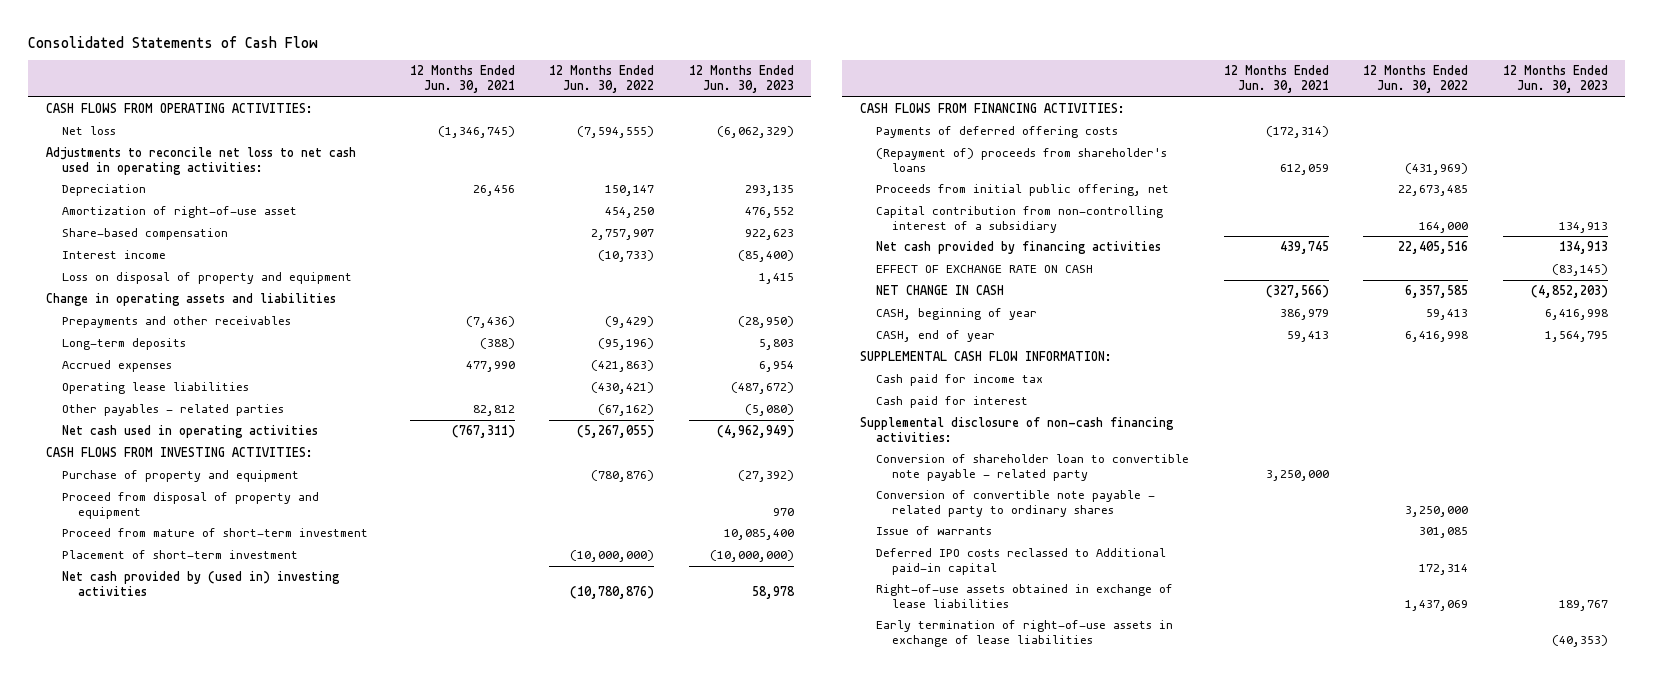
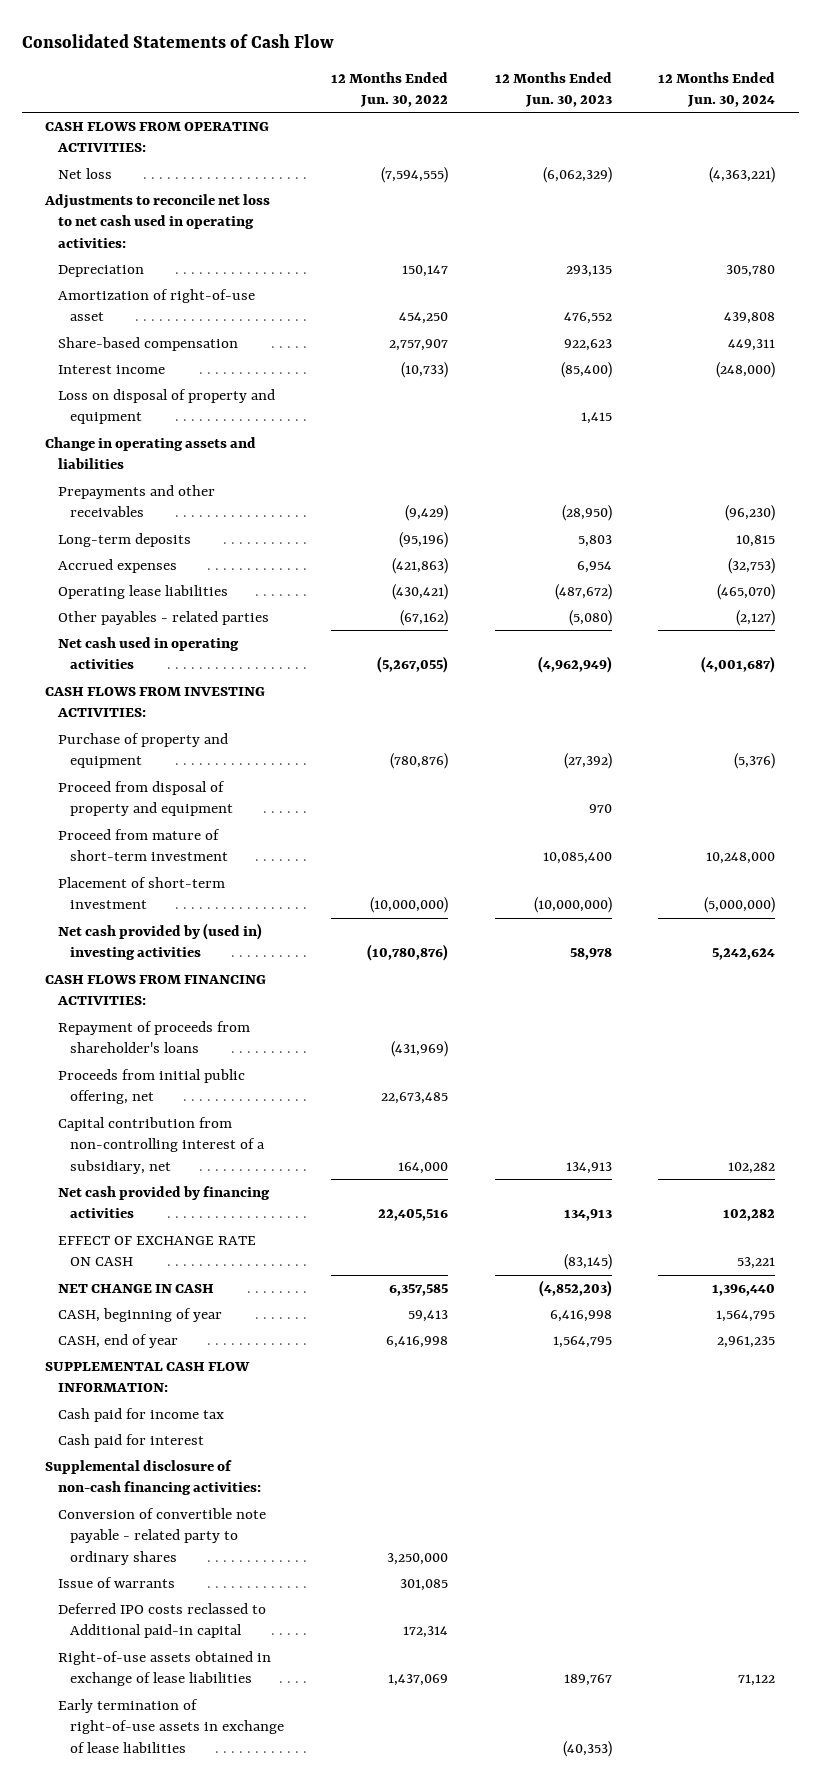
- | 12 Months Ended Jun. 30, 2021 | 12 Months Ended Jun. 30, 2022 | 12 Months Ended Jun. 30, 2023
+ | 12 Months Ended Jun. 30, 2022 | 12 Months Ended Jun. 30, 2023 | 12 Months Ended Jun. 30, 2024
- Payments of deferred offering costs | (172,314) | |
- (Repayment of) proceeds from shareholder's loans | 612,059 | (431,969) |
+ Repayment of proceeds from shareholder's loans | (431,969) | |
- Capital contribution from non-controlling interest of a subsidiary | | 164,000 | 134,913
+ Capital contribution from non-controlling interest of a subsidiary, net | 164,000 | 134,913 | 102,282
- Conversion of shareholder loan to convertible note payable - related party | 3,250,000 | |

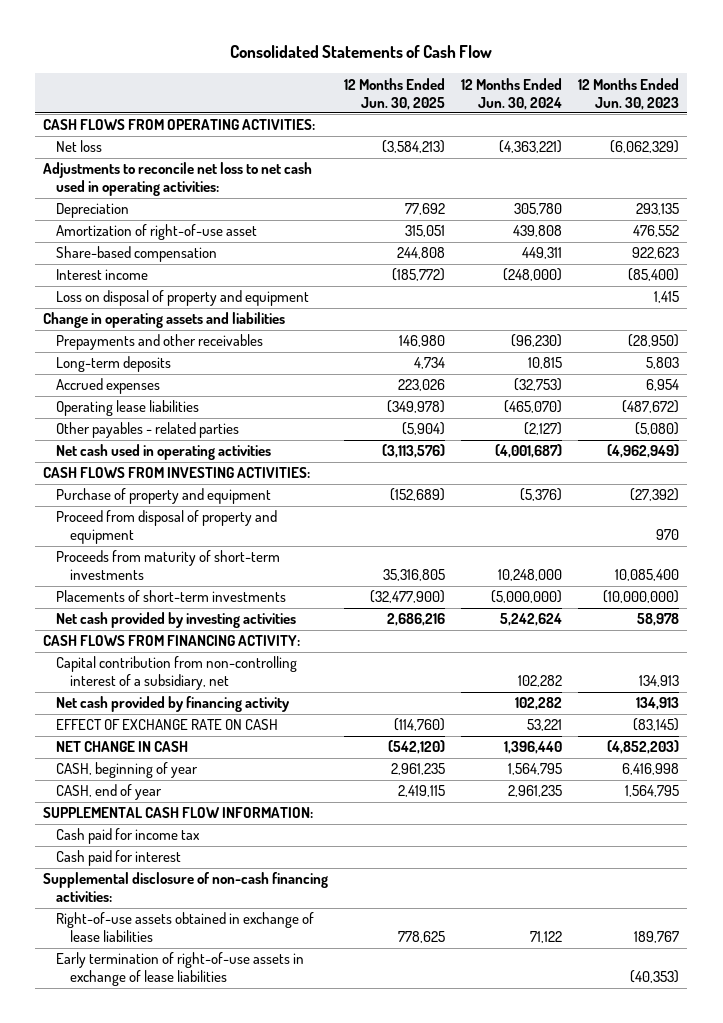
- | 12 Months Ended Jun. 30, 2022 | 12 Months Ended Jun. 30, 2023 | 12 Months Ended Jun. 30, 2024
+ | 12 Months Ended Jun. 30, 2025 | 12 Months Ended Jun. 30, 2024 | 12 Months Ended Jun. 30, 2023
- Proceed from mature of short-term investment | | 10,085,400 | 10,248,000
- Placement of short-term investment | (10,000,000) | (10,000,000) | (5,000,000)
- Net cash provided by (used in) investing activities | (10,780,876) | 58,978 | 5,242,624
- CASH FLOWS FROM FINANCING ACTIVITIES:
- Repayment of proceeds from shareholder's loans | (431,969) | |
- Proceeds from initial public offering, net | 22,673,485 | |
+ Proceeds from maturity of short-term investments | 35,316,805 | 10,248,000 | 10,085,400
+ Placements of short-term investments | (32,477,900) | (5,000,000) | (10,000,000)
+ Net cash provided by investing activities | 2,686,216 | 5,242,624 | 58,978
+ CASH FLOWS FROM FINANCING ACTIVITY:
- Net cash provided by financing activities | 22,405,516 | 134,913 | 102,282
+ Net cash provided by financing activity | | 102,282 | 134,913
- Conversion of convertible note payable - related party to ordinary shares | 3,250,000 | |
- Issue of warrants | 301,085 | |
- Deferred IPO costs reclassed to Additional paid-in capital | 172,314 | |

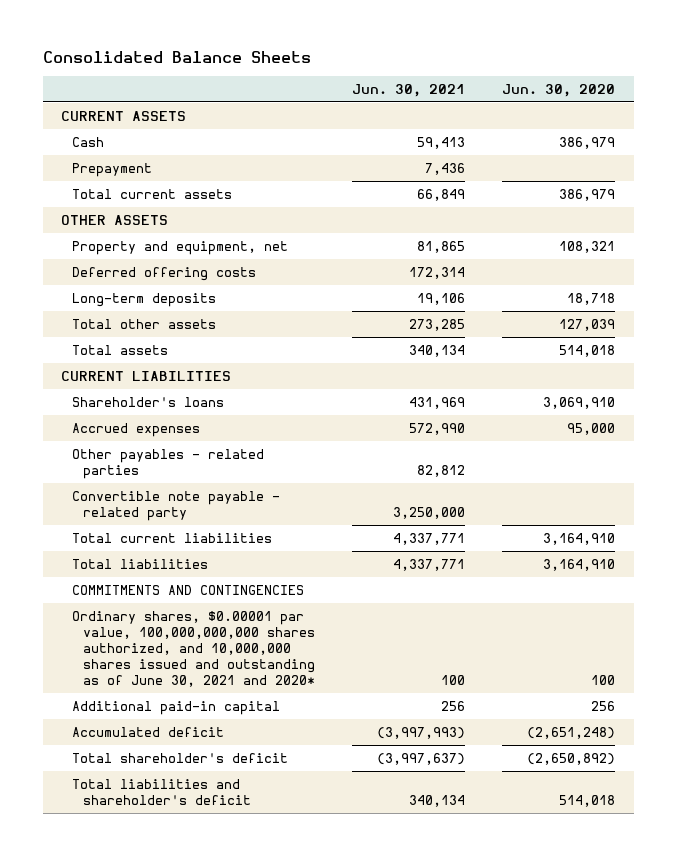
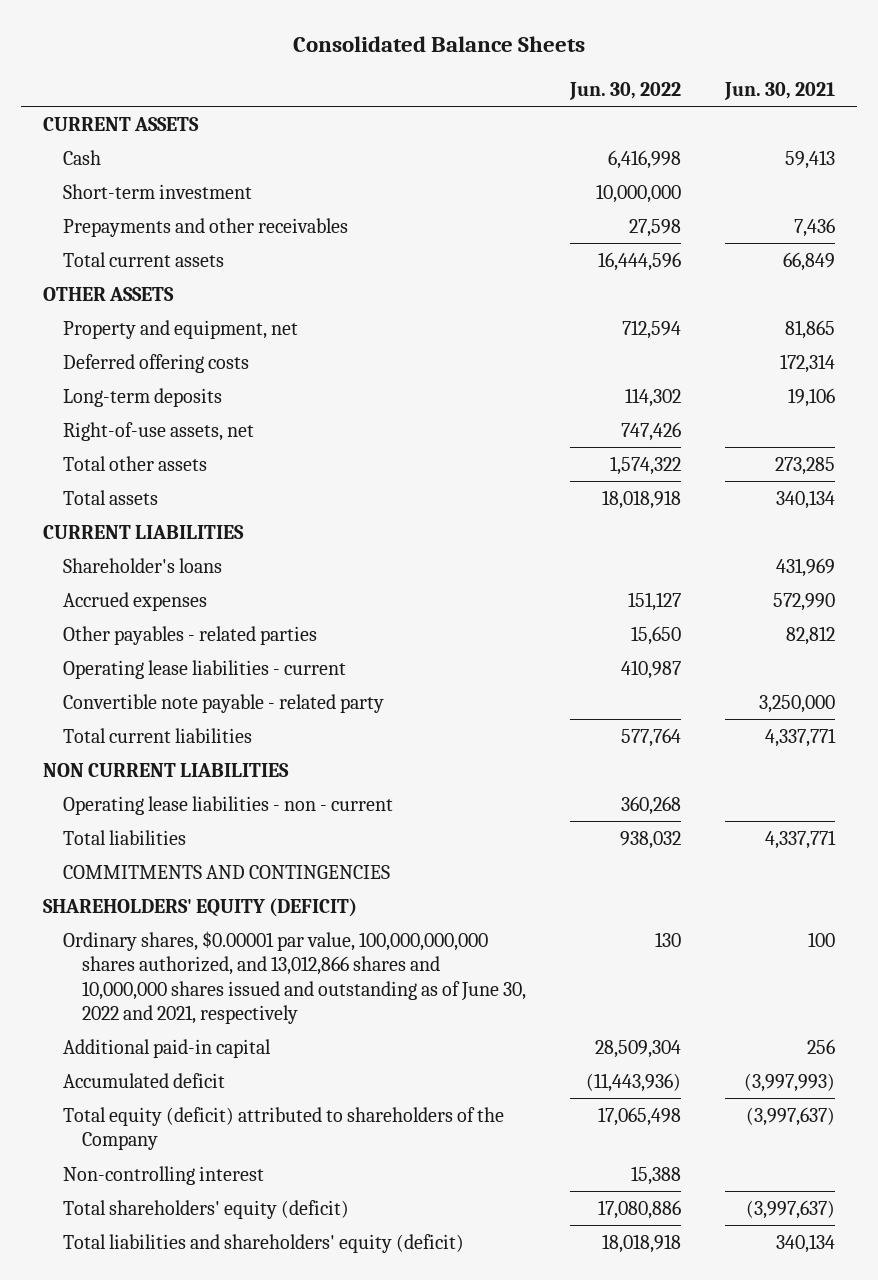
- | Jun. 30, 2021 | Jun. 30, 2020
+ | Jun. 30, 2022 | Jun. 30, 2021
- Prepayment | 7,436 |
+ Short-term investment | 10,000,000 |
+ Prepayments and other receivables | 27,598 | 7,436
+ Right-of-use assets, net | 747,426 |
+ Operating lease liabilities - current | 410,987 |
+ NON CURRENT LIABILITIES
+ Operating lease liabilities - non - current | 360,268 |
- Ordinary shares, $0.00001 par value, 100,000,000,000 shares authorized, and 10,000,000 shares issued and outstanding as of June 30, 2021 and 2020* | 100 | 100
+ SHAREHOLDERS' EQUITY (DEFICIT)
+ Ordinary shares, $0.00001 par value, 100,000,000,000 shares authorized, and 13,012,866 shares and 10,000,000 shares issued and outstanding as of June 30, 2022 and 2021, respectively | 130 | 100
- Total shareholder's deficit | (3,997,637) | (2,650,892)
- Total liabilities and shareholder's deficit | 340,134 | 514,018
+ Total equity (deficit) attributed to shareholders of the Company | 17,065,498 | (3,997,637)
+ Non-controlling interest | 15,388 |
+ Total shareholders' equity (deficit) | 17,080,886 | (3,997,637)
+ Total liabilities and shareholders' equity (deficit) | 18,018,918 | 340,134

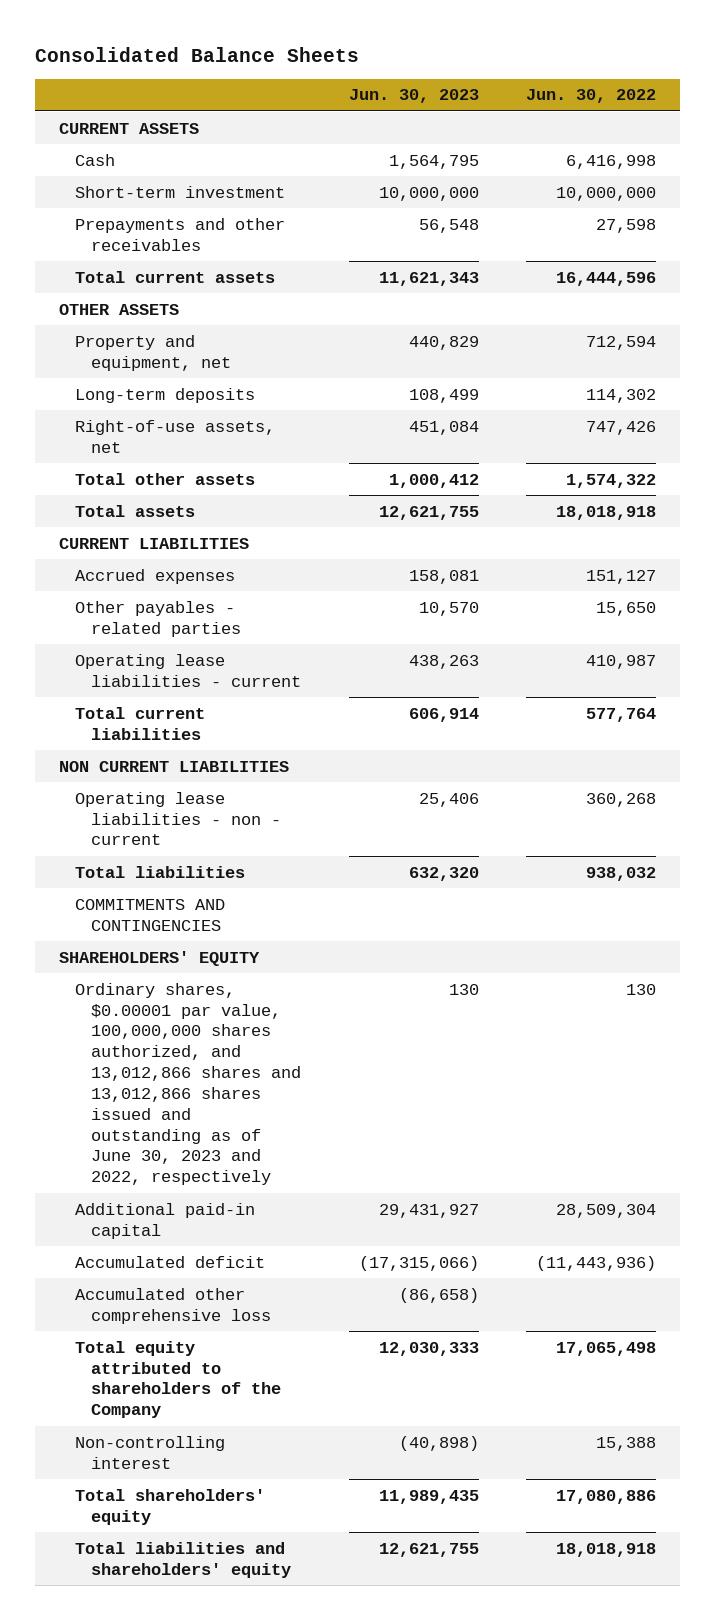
- | Jun. 30, 2022 | Jun. 30, 2021
+ | Jun. 30, 2023 | Jun. 30, 2022
- Deferred offering costs | | 172,314
- Shareholder's loans | | 431,969
- Convertible note payable - related party | | 3,250,000
- SHAREHOLDERS' EQUITY (DEFICIT)
- Ordinary shares, $0.00001 par value, 100,000,000,000 shares authorized, and 13,012,866 shares and 10,000,000 shares issued and outstanding as of June 30, 2022 and 2021, respectively | 130 | 100
+ SHAREHOLDERS' EQUITY
+ Ordinary shares, $0.00001 par value, 100,000,000 shares authorized, and 13,012,866 shares and 13,012,866 shares issued and outstanding as of June 30, 2023 and 2022, respectively | 130 | 130
- Total equity (deficit) attributed to shareholders of the Company | 17,065,498 | (3,997,637)
+ Accumulated other comprehensive loss | (86,658) |
+ Total equity attributed to shareholders of the Company | 12,030,333 | 17,065,498
- Total shareholders' equity (deficit) | 17,080,886 | (3,997,637)
- Total liabilities and shareholders' equity (deficit) | 18,018,918 | 340,134
+ Total shareholders' equity | 11,989,435 | 17,080,886
+ Total liabilities and shareholders' equity | 12,621,755 | 18,018,918

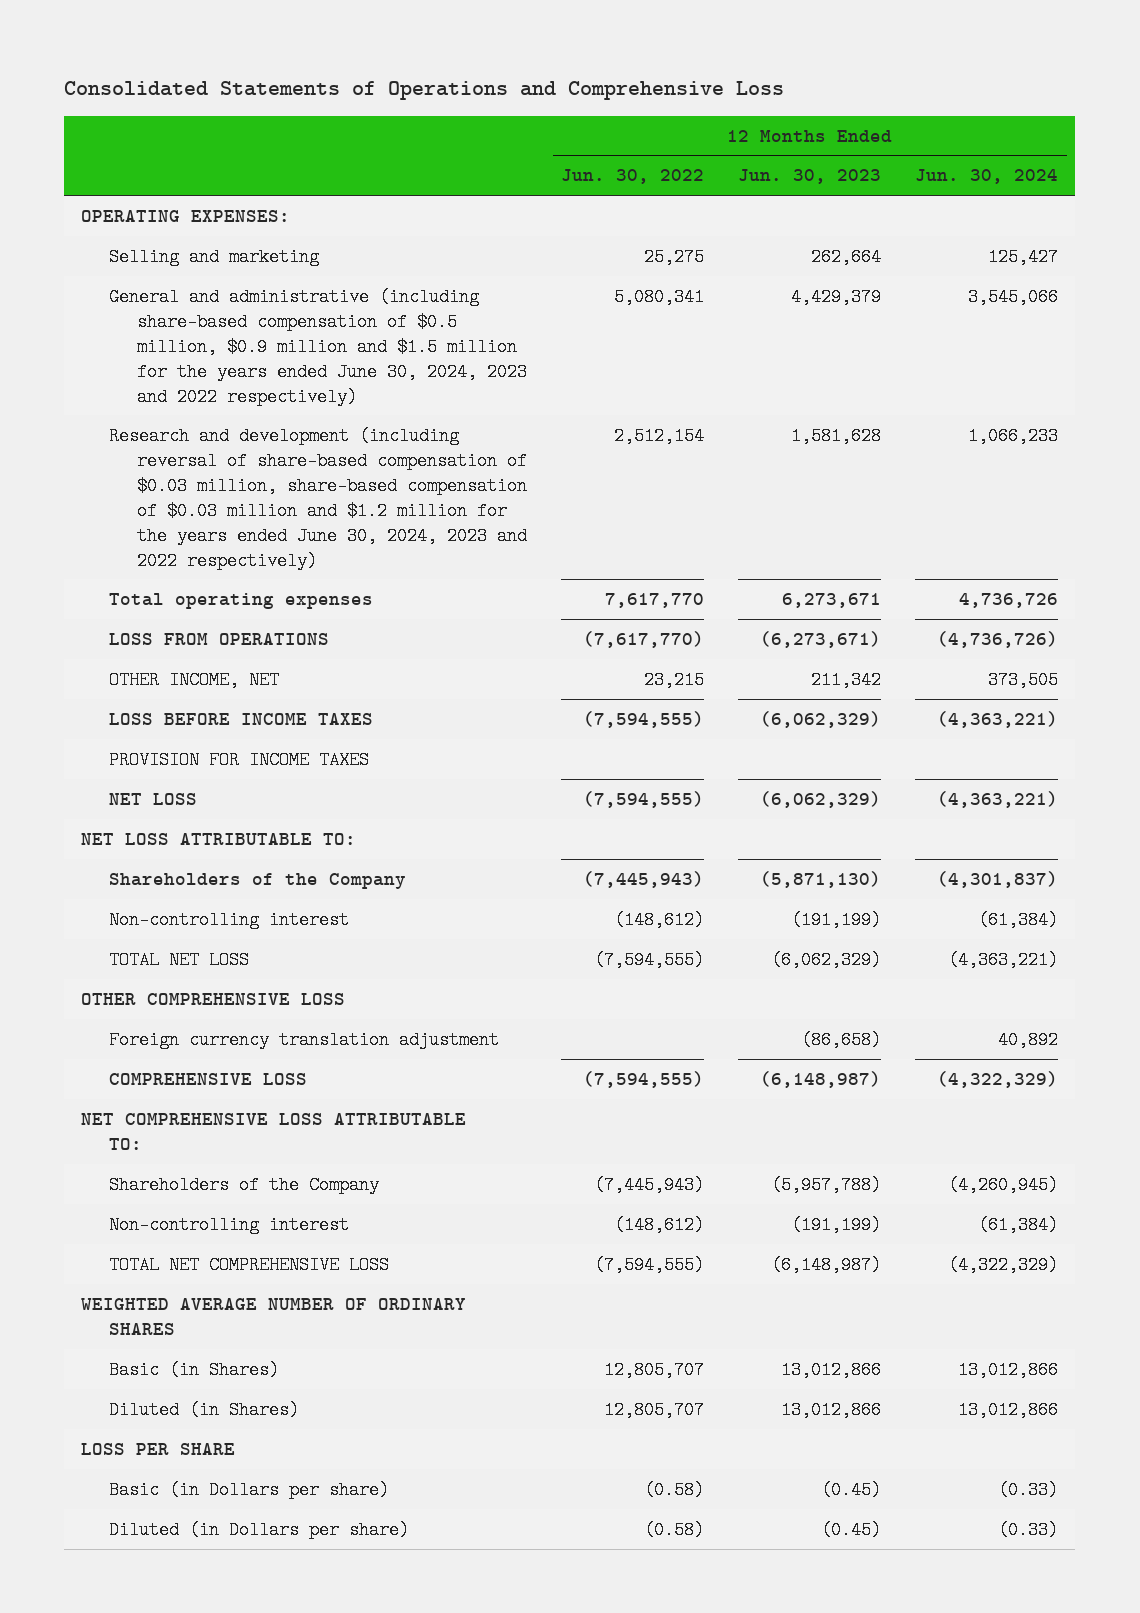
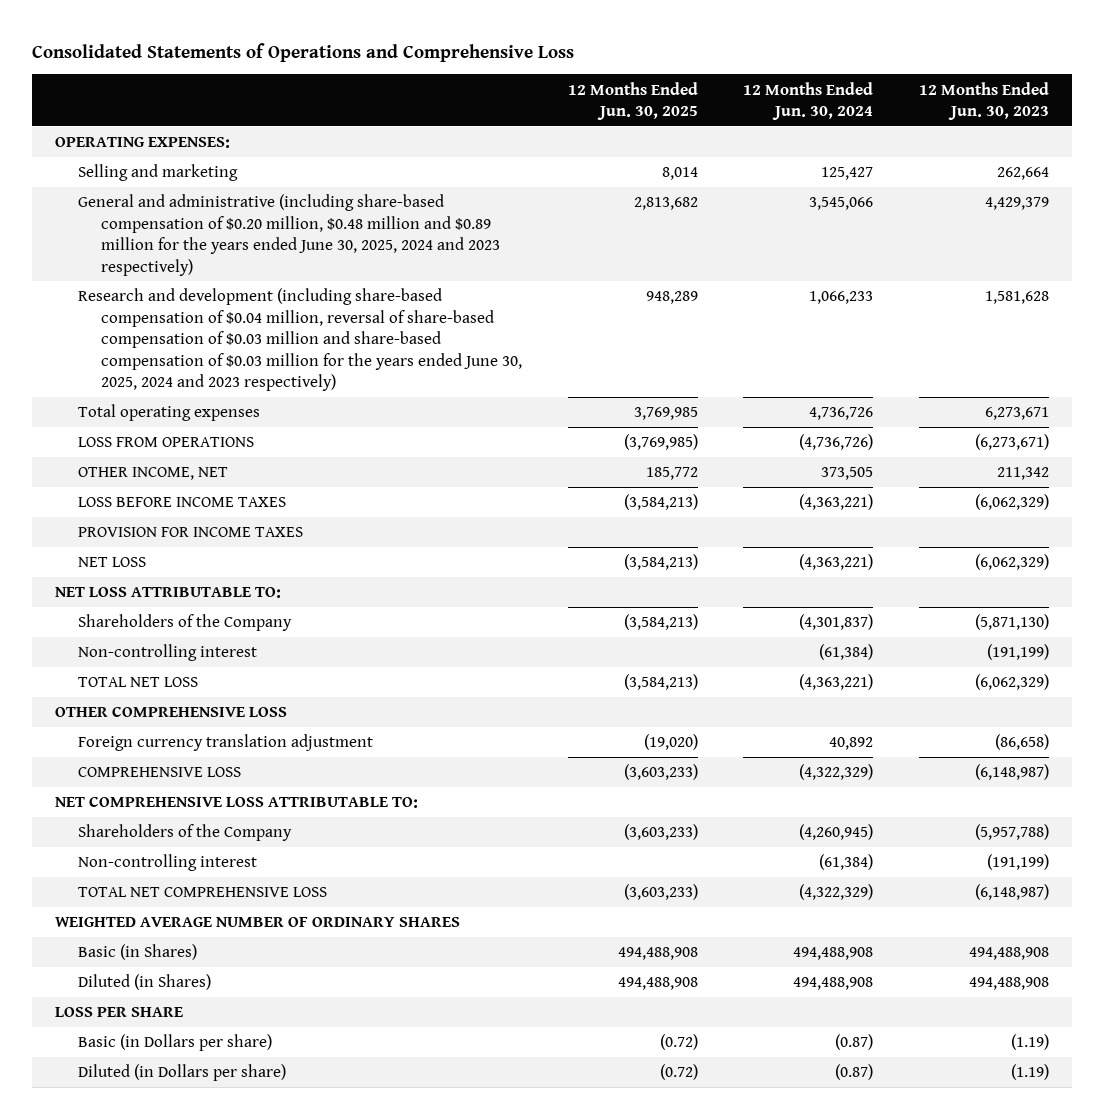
- | 12 Months Ended Jun. 30, 2022 | 12 Months Ended Jun. 30, 2023 | 12 Months Ended Jun. 30, 2024
+ | 12 Months Ended Jun. 30, 2025 | 12 Months Ended Jun. 30, 2024 | 12 Months Ended Jun. 30, 2023
- General and administrative (including share-based compensation of $0.5 million, $0.9 million and $1.5 million for the years ended June 30, 2024, 2023 and 2022 respectively) | 5,080,341 | 4,429,379 | 3,545,066
- Research and development (including reversal of share-based compensation of $0.03 million, share-based compensation of $0.03 million and $1.2 million for the years ended June 30, 2024, 2023 and 2022 respectively) | 2,512,154 | 1,581,628 | 1,066,233
+ General and administrative (including share-based compensation of $0.20 million, $0.48 million and $0.89 million for the years ended June 30, 2025, 2024 and 2023 respectively) | 2,813,682 | 3,545,066 | 4,429,379
+ Research and development (including share-based compensation of $0.04 million, reversal of share-based compensation of $0.03 million and share-based compensation of $0.03 million for the years ended June 30, 2025, 2024 and 2023 respectively) | 948,289 | 1,066,233 | 1,581,628
- Basic (in Shares) | 12,805,707 | 13,012,866 | 13,012,866
- Diluted (in Shares) | 12,805,707 | 13,012,866 | 13,012,866
+ Basic (in Shares) | 494,488,908 | 494,488,908 | 494,488,908
+ Diluted (in Shares) | 494,488,908 | 494,488,908 | 494,488,908
- Basic (in Dollars per share) | (0.58) | (0.45) | (0.33)
- Diluted (in Dollars per share) | (0.58) | (0.45) | (0.33)
+ Basic (in Dollars per share) | (0.72) | (0.87) | (1.19)
+ Diluted (in Dollars per share) | (0.72) | (0.87) | (1.19)

